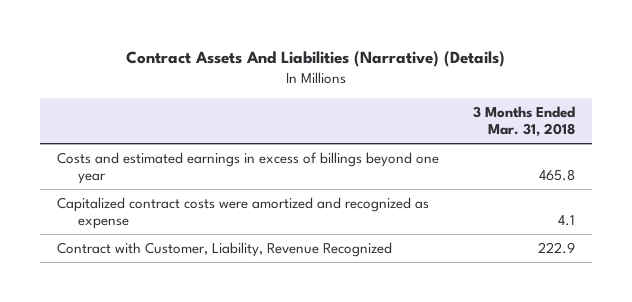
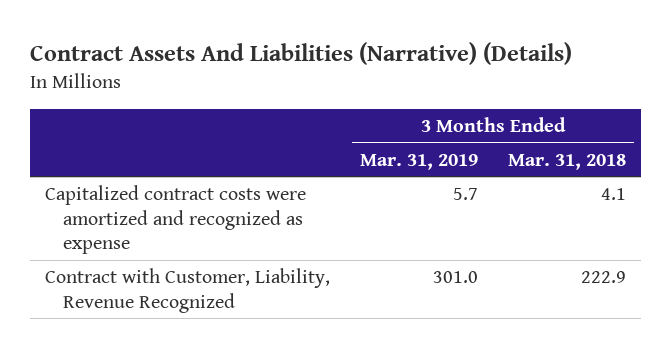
- | 3 Months Ended Mar. 31, 2018
+ | 3 Months Ended Mar. 31, 2019 | 3 Months Ended Mar. 31, 2018
- Costs and estimated earnings in excess of billings beyond one year | 465.8

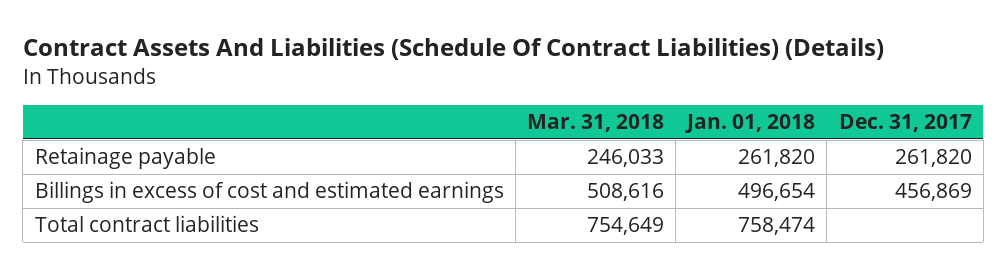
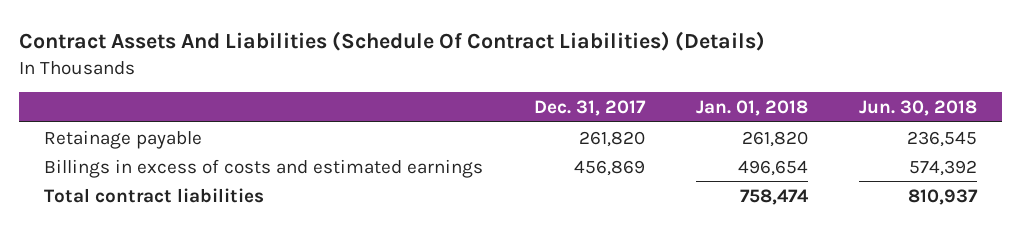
- | Mar. 31, 2018 | Jan. 01, 2018 | Dec. 31, 2017
+ | Dec. 31, 2017 | Jan. 01, 2018 | Jun. 30, 2018
- Billings in excess of cost and estimated earnings | 508,616 | 496,654 | 456,869
+ Billings in excess of costs and estimated earnings | 456,869 | 496,654 | 574,392

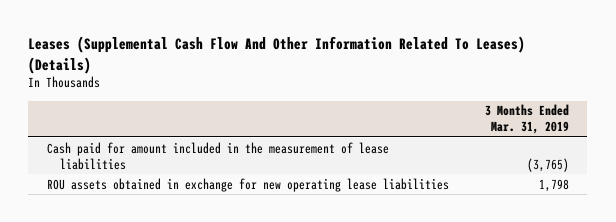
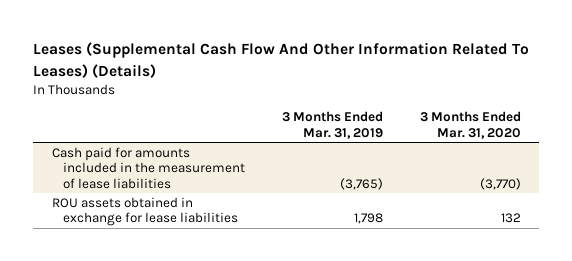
- | 3 Months Ended Mar. 31, 2019
+ | 3 Months Ended Mar. 31, 2019 | 3 Months Ended Mar. 31, 2020
- Cash paid for amount included in the measurement of lease liabilities | (3,765)
- ROU assets obtained in exchange for new operating lease liabilities | 1,798
+ Cash paid for amounts included in the measurement of lease liabilities | (3,765) | (3,770)
+ ROU assets obtained in exchange for lease liabilities | 1,798 | 132

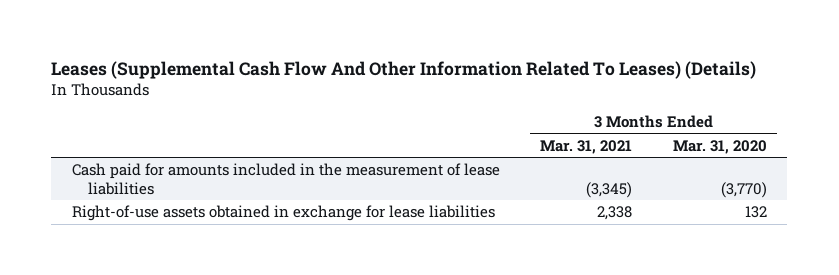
- | 3 Months Ended Mar. 31, 2019 | 3 Months Ended Mar. 31, 2020
+ | 3 Months Ended Mar. 31, 2021 | 3 Months Ended Mar. 31, 2020
- ROU assets obtained in exchange for lease liabilities | 1,798 | 132
+ Right-of-use assets obtained in exchange for lease liabilities | 2,338 | 132

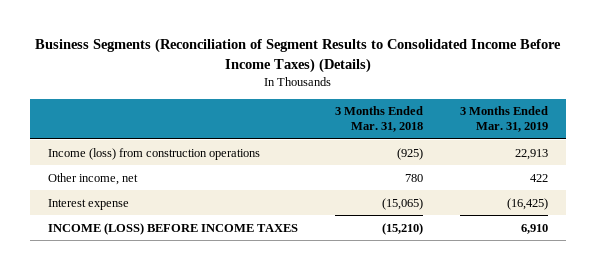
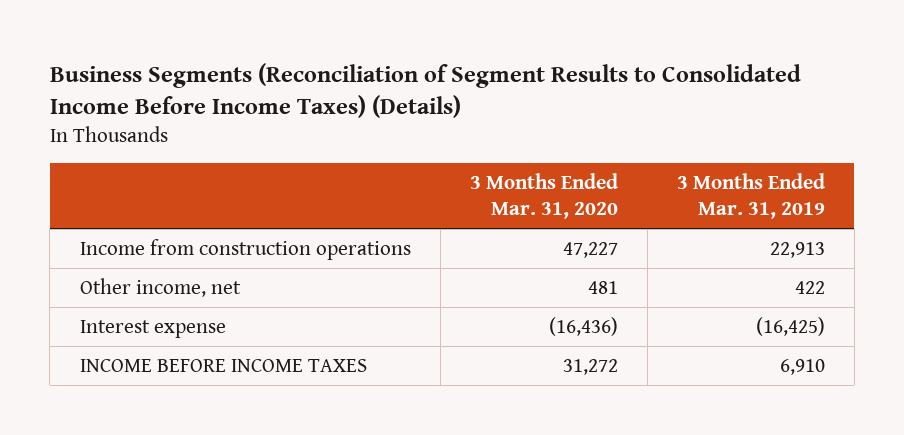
- | 3 Months Ended Mar. 31, 2018 | 3 Months Ended Mar. 31, 2019
+ | 3 Months Ended Mar. 31, 2020 | 3 Months Ended Mar. 31, 2019
- Income (loss) from construction operations | (925) | 22,913
+ Income from construction operations | 47,227 | 22,913
- INCOME (LOSS) BEFORE INCOME TAXES | (15,210) | 6,910
+ INCOME BEFORE INCOME TAXES | 31,272 | 6,910

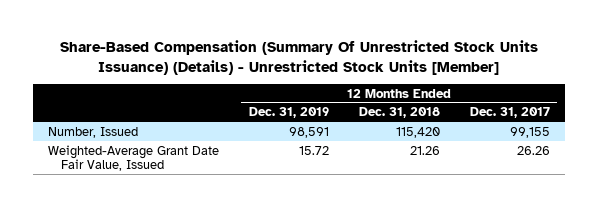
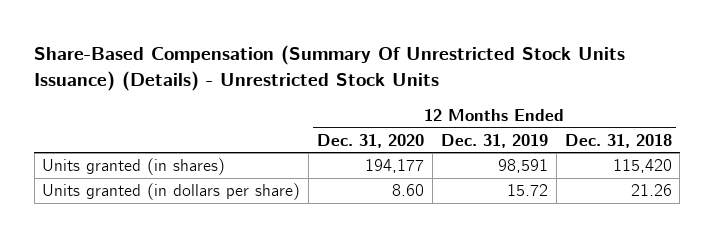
- Share-Based Compensation (Summary Of Unrestricted Stock Units Issuance) (Details) - Unrestricted Stock Units [Member]
+ Share-Based Compensation (Summary Of Unrestricted Stock Units Issuance) (Details) - Unrestricted Stock Units
- | 12 Months Ended Dec. 31, 2019 | 12 Months Ended Dec. 31, 2018 | 12 Months Ended Dec. 31, 2017
+ | 12 Months Ended Dec. 31, 2020 | 12 Months Ended Dec. 31, 2019 | 12 Months Ended Dec. 31, 2018
- Number, Issued | 98,591 | 115,420 | 99,155
- Weighted-Average Grant Date Fair Value, Issued | 15.72 | 21.26 | 26.26
+ Units granted (in shares) | 194,177 | 98,591 | 115,420
+ Units granted (in dollars per share) | 8.60 | 15.72 | 21.26

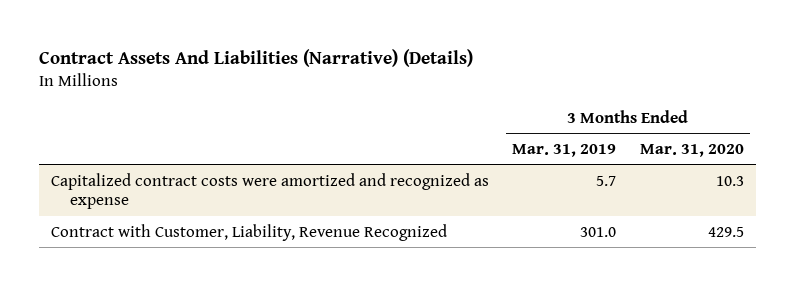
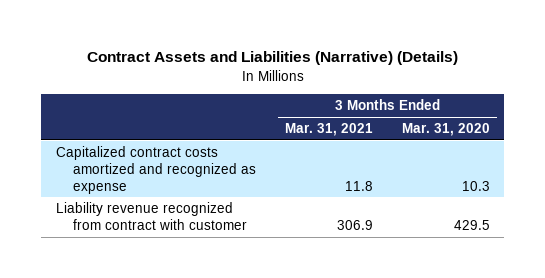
- Contract Assets And Liabilities (Narrative) (Details)
+ Contract Assets and Liabilities (Narrative) (Details)
- | 3 Months Ended Mar. 31, 2019 | 3 Months Ended Mar. 31, 2020
+ | 3 Months Ended Mar. 31, 2021 | 3 Months Ended Mar. 31, 2020
- Capitalized contract costs were amortized and recognized as expense | 5.7 | 10.3
- Contract with Customer, Liability, Revenue Recognized | 301.0 | 429.5
+ Capitalized contract costs amortized and recognized as expense | 11.8 | 10.3
+ Liability revenue recognized from contract with customer | 306.9 | 429.5

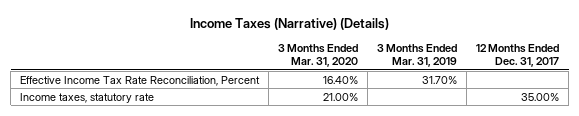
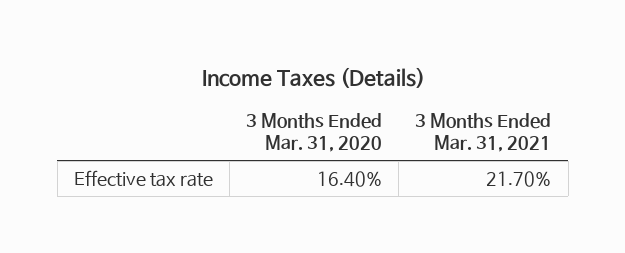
- Income Taxes (Narrative) (Details)
+ Income Taxes (Details)
- | 3 Months Ended Mar. 31, 2020 | 3 Months Ended Mar. 31, 2019 | 12 Months Ended Dec. 31, 2017
+ | 3 Months Ended Mar. 31, 2020 | 3 Months Ended Mar. 31, 2021
- Effective Income Tax Rate Reconciliation, Percent | 16.40% | 31.70% |
- Income taxes, statutory rate | 21.00% | | 35.00%
+ Effective tax rate | 16.40% | 21.70%

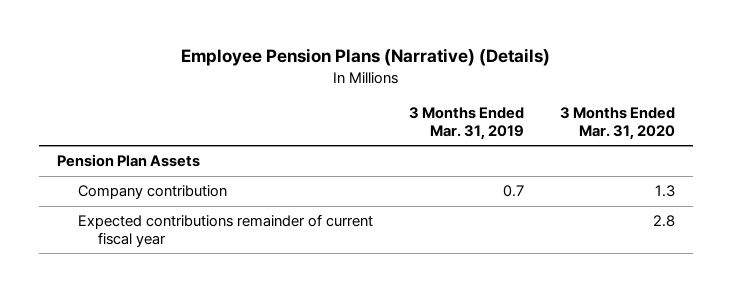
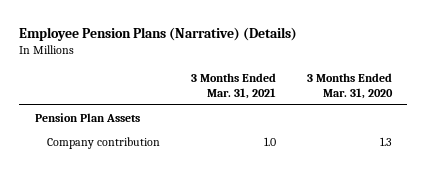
- | 3 Months Ended Mar. 31, 2019 | 3 Months Ended Mar. 31, 2020
+ | 3 Months Ended Mar. 31, 2021 | 3 Months Ended Mar. 31, 2020
- Expected contributions remainder of current fiscal year | | 2.8

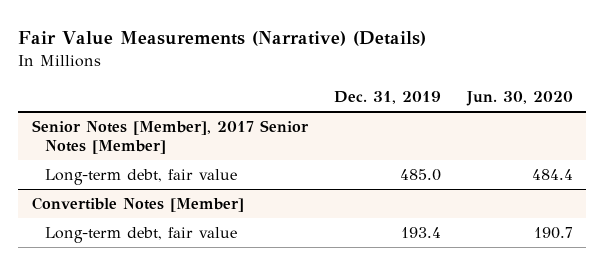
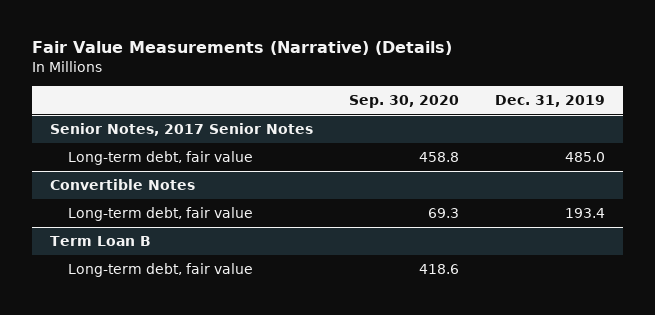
- | Dec. 31, 2019 | Jun. 30, 2020
+ | Sep. 30, 2020 | Dec. 31, 2019
- Senior Notes [Member], 2017 Senior Notes [Member]
+ Senior Notes, 2017 Senior Notes
- Convertible Notes [Member]
+ Convertible Notes
+ Term Loan B
+ Long-term debt, fair value | 418.6 |

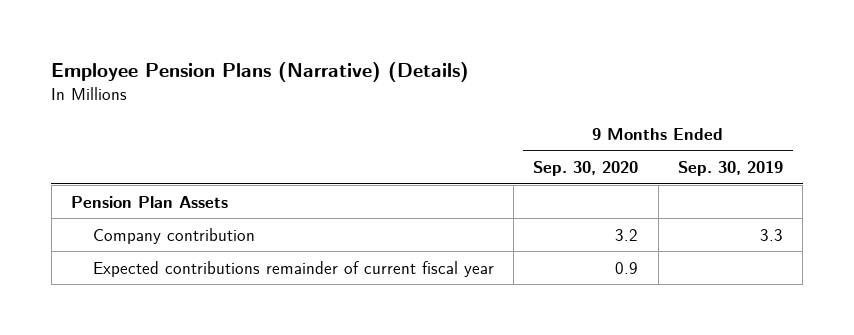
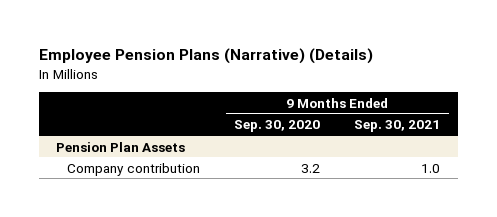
- | 9 Months Ended Sep. 30, 2020 | 9 Months Ended Sep. 30, 2019
+ | 9 Months Ended Sep. 30, 2020 | 9 Months Ended Sep. 30, 2021
- Expected contributions remainder of current fiscal year | 0.9 |

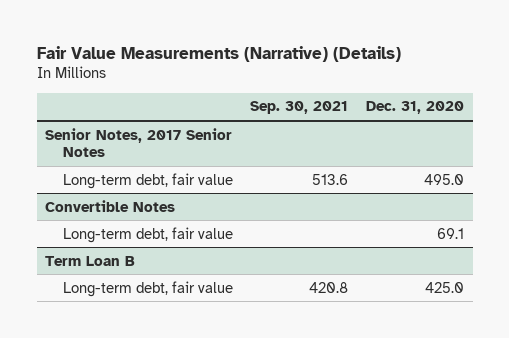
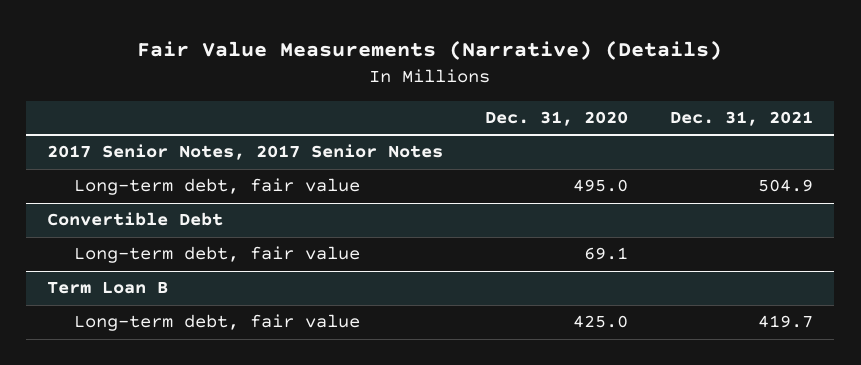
- | Sep. 30, 2021 | Dec. 31, 2020
+ | Dec. 31, 2020 | Dec. 31, 2021
- Senior Notes, 2017 Senior Notes
+ 2017 Senior Notes, 2017 Senior Notes
- Convertible Notes
+ Convertible Debt

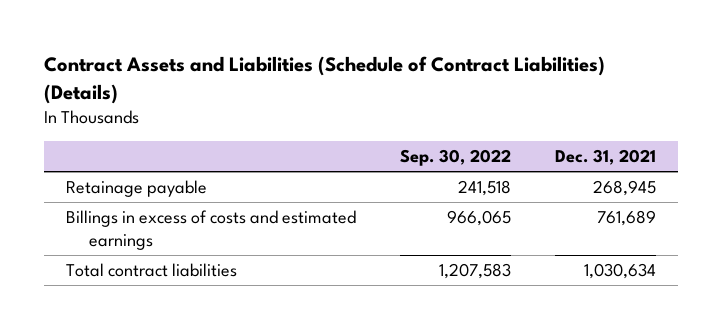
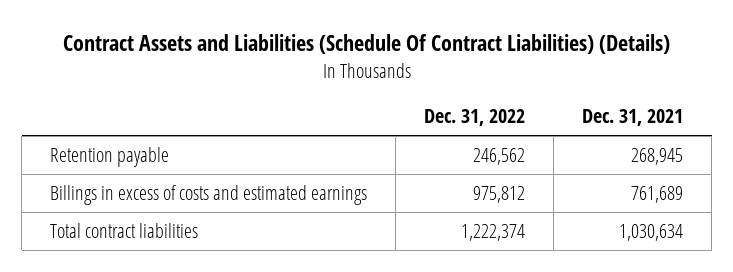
- Contract Assets and Liabilities (Schedule of Contract Liabilities) (Details)
+ Contract Assets and Liabilities (Schedule Of Contract Liabilities) (Details)
- | Sep. 30, 2022 | Dec. 31, 2021
+ | Dec. 31, 2022 | Dec. 31, 2021
- Retainage payable | 241,518 | 268,945
+ Retention payable | 246,562 | 268,945

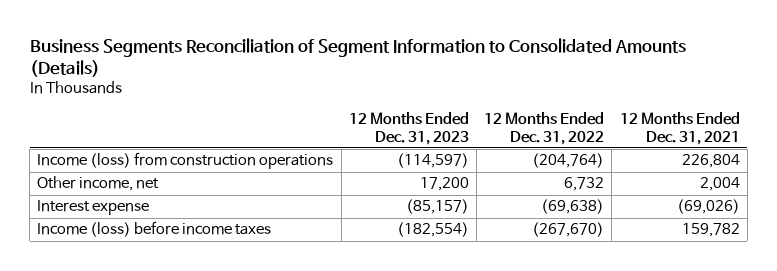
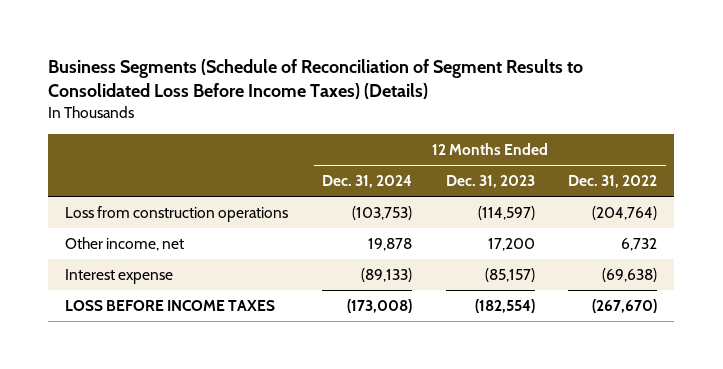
- Business Segments Reconciliation of Segment Information to Consolidated Amounts (Details)
+ Business Segments (Schedule of Reconciliation of Segment Results to Consolidated Loss Before Income Taxes) (Details)
- | 12 Months Ended Dec. 31, 2023 | 12 Months Ended Dec. 31, 2022 | 12 Months Ended Dec. 31, 2021
+ | 12 Months Ended Dec. 31, 2024 | 12 Months Ended Dec. 31, 2023 | 12 Months Ended Dec. 31, 2022
- Income (loss) from construction operations | (114,597) | (204,764) | 226,804
+ Loss from construction operations | (103,753) | (114,597) | (204,764)
- Income (loss) before income taxes | (182,554) | (267,670) | 159,782
+ LOSS BEFORE INCOME TAXES | (173,008) | (182,554) | (267,670)

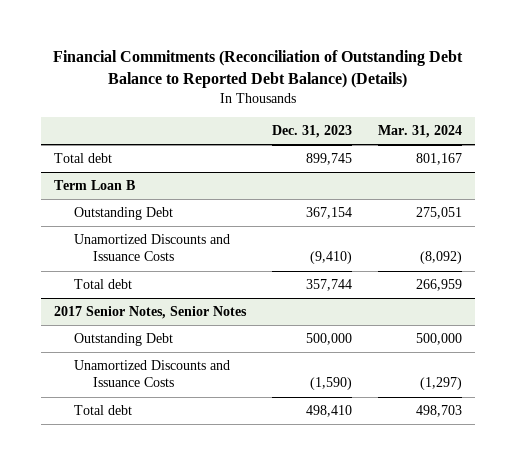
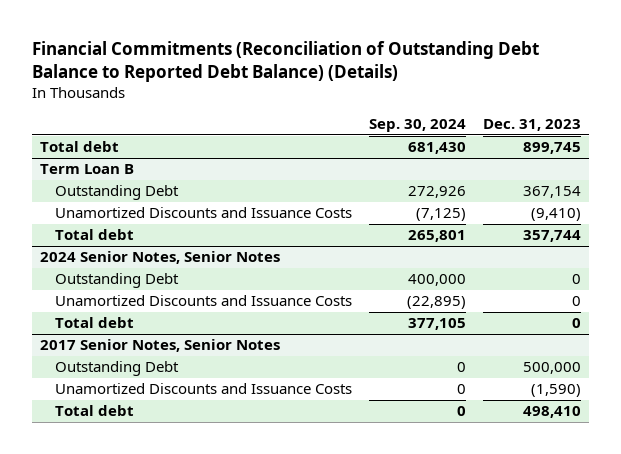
- | Dec. 31, 2023 | Mar. 31, 2024
+ | Sep. 30, 2024 | Dec. 31, 2023
+ 2024 Senior Notes, Senior Notes
+ Outstanding Debt | 400,000 | 0
+ Unamortized Discounts and Issuance Costs | (22,895) | 0
+ Total debt | 377,105 | 0

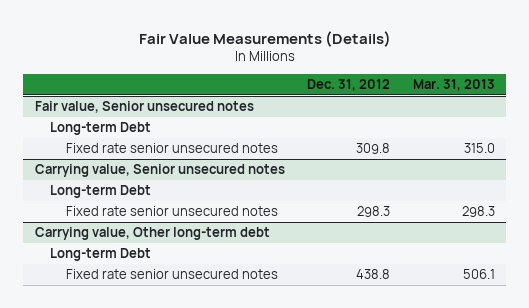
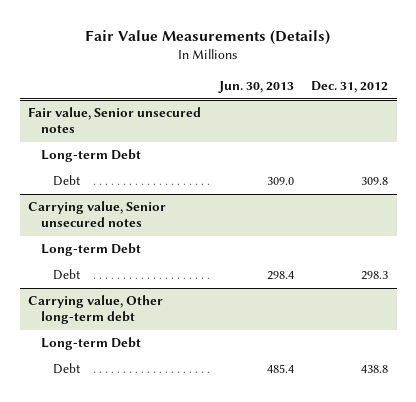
- | Dec. 31, 2012 | Mar. 31, 2013
+ | Jun. 30, 2013 | Dec. 31, 2012
@ Fair value, Senior unsecured notes
- Fixed rate senior unsecured notes | 309.8 | 315.0
+ Debt | 309.0 | 309.8
@ Carrying value, Senior unsecured notes
- Fixed rate senior unsecured notes | 298.3 | 298.3
+ Debt | 298.4 | 298.3
@ Carrying value, Other long-term debt
- Fixed rate senior unsecured notes | 438.8 | 506.1
+ Debt | 485.4 | 438.8

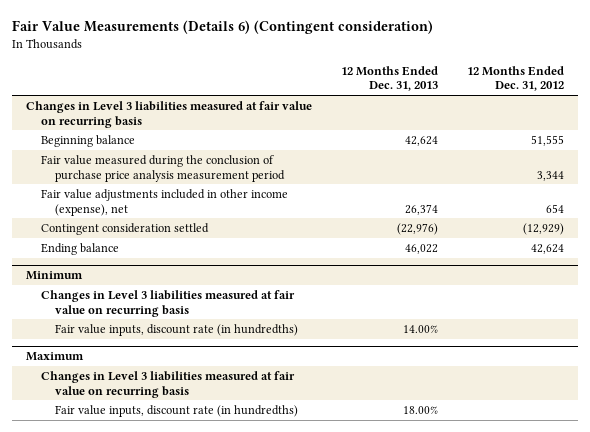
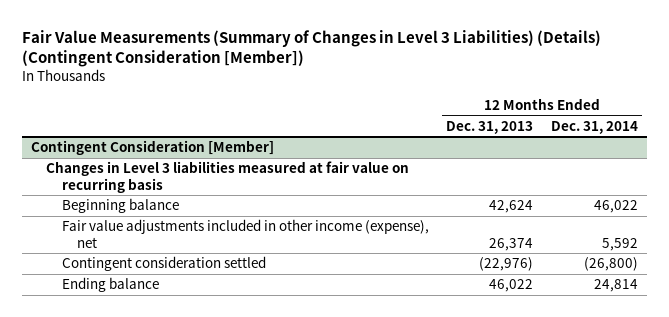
- Fair Value Measurements (Details 6) (Contingent consideration)
+ Fair Value Measurements (Summary of Changes in Level 3 Liabilities) (Details) (Contingent Consideration [Member])
- | 12 Months Ended Dec. 31, 2013 | 12 Months Ended Dec. 31, 2012
+ | 12 Months Ended Dec. 31, 2013 | 12 Months Ended Dec. 31, 2014
+ Contingent Consideration [Member]
- Fair value measured during the conclusion of purchase price analysis measurement period | | 3,344
- Minimum
- Changes in Level 3 liabilities measured at fair value on recurring basis
- Fair value inputs, discount rate (in hundredths) | 14.00% |
- Maximum
- Changes in Level 3 liabilities measured at fair value on recurring basis
- Fair value inputs, discount rate (in hundredths) | 18.00% |

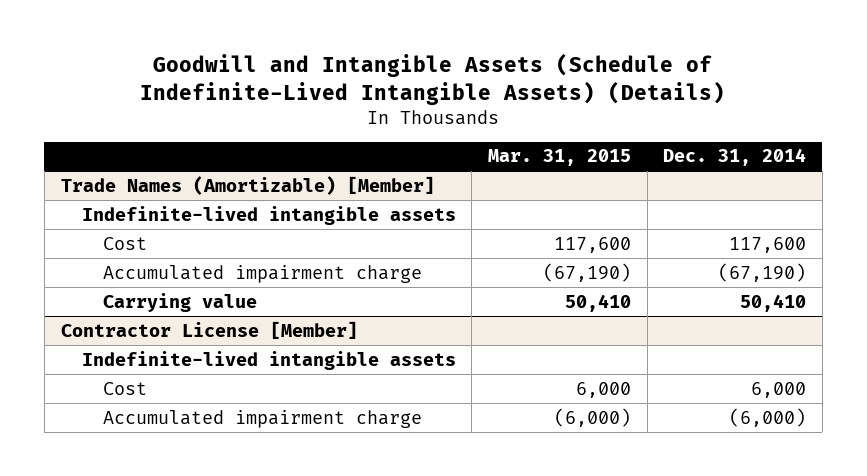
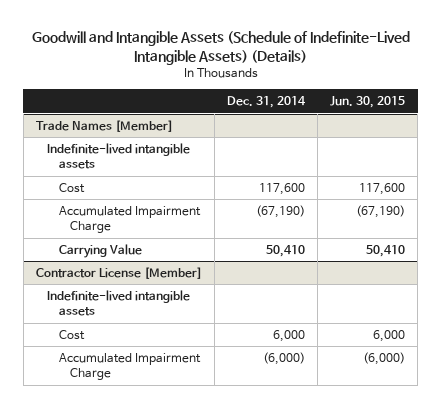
- | Mar. 31, 2015 | Dec. 31, 2014
+ | Dec. 31, 2014 | Jun. 30, 2015
- Trade Names (Amortizable) [Member]
+ Trade Names [Member]
- Accumulated impairment charge | (67,190) | (67,190)
- Carrying value | 50,410 | 50,410
+ Accumulated Impairment Charge | (67,190) | (67,190)
+ Carrying Value | 50,410 | 50,410
@ Contractor License [Member]
- Accumulated impairment charge | (6,000) | (6,000)
+ Accumulated Impairment Charge | (6,000) | (6,000)

